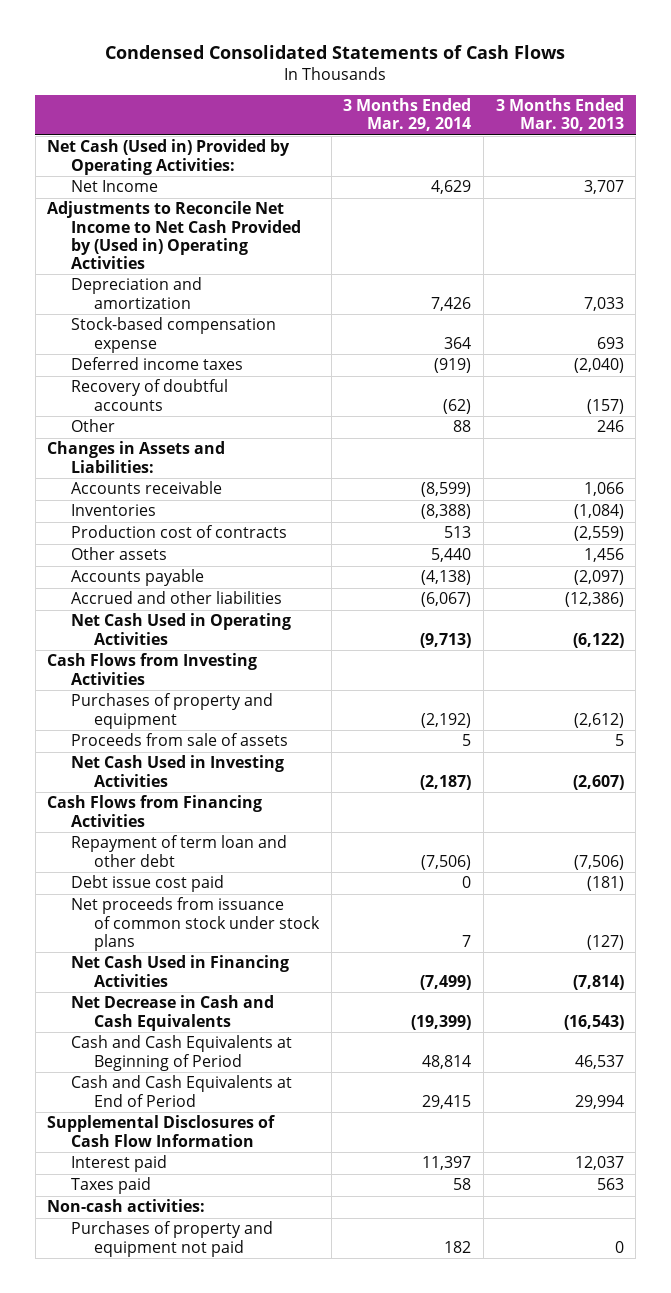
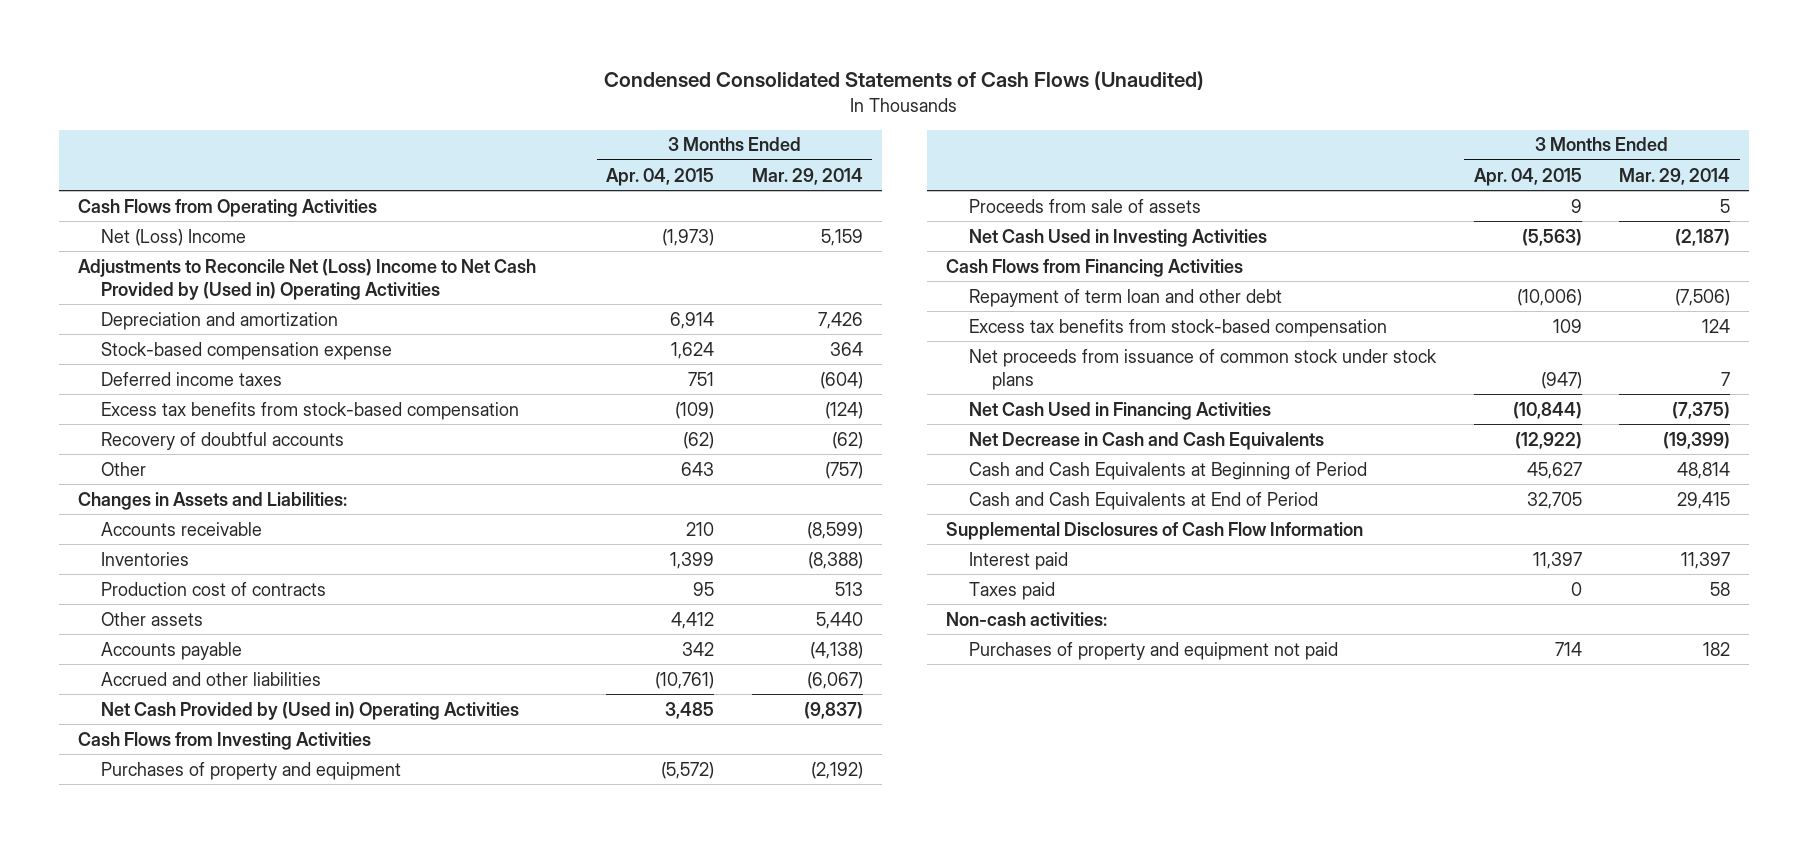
- Condensed Consolidated Statements of Cash Flows
+ Condensed Consolidated Statements of Cash Flows (Unaudited)
- | 3 Months Ended Mar. 29, 2014 | 3 Months Ended Mar. 30, 2013
+ | 3 Months Ended Apr. 04, 2015 | 3 Months Ended Mar. 29, 2014
- Net Cash (Used in) Provided by Operating Activities:
- Net Income | 4,629 | 3,707
- Adjustments to Reconcile Net Income to Net Cash Provided by (Used in) Operating Activities
+ Cash Flows from Operating Activities
+ Net (Loss) Income | (1,973) | 5,159
+ Adjustments to Reconcile Net (Loss) Income to Net Cash Provided by (Used in) Operating Activities
- Deferred income taxes | (919) | (2,040)
+ Deferred income taxes | 751 | (604)
+ Excess tax benefits from stock-based compensation | (109) | (124)
- Other | 88 | 246
+ Other | 643 | (757)
- Net Cash Used in Operating Activities | (9,713) | (6,122)
+ Net Cash Provided by (Used in) Operating Activities | 3,485 | (9,837)
- Debt issue cost paid | 0 | (181)
+ Excess tax benefits from stock-based compensation | 109 | 124
- Net Cash Used in Financing Activities | (7,499) | (7,814)
+ Net Cash Used in Financing Activities | (10,844) | (7,375)

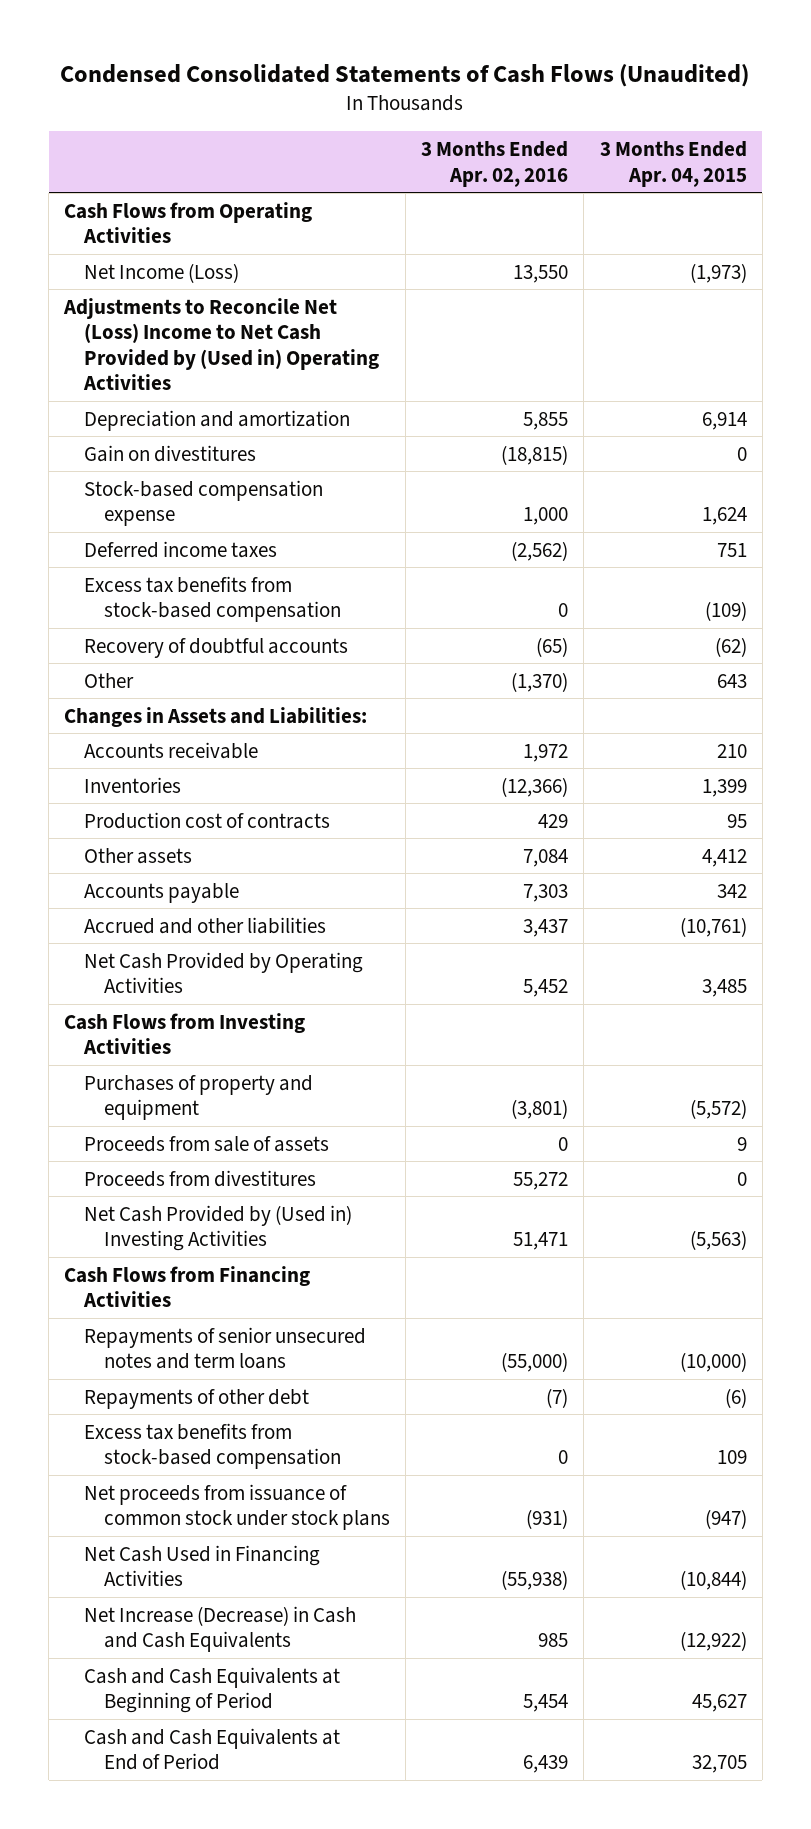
- | 3 Months Ended Apr. 04, 2015 | 3 Months Ended Mar. 29, 2014
+ | 3 Months Ended Apr. 02, 2016 | 3 Months Ended Apr. 04, 2015
- Net (Loss) Income | (1,973) | 5,159
+ Net Income (Loss) | 13,550 | (1,973)
+ Gain on divestitures | (18,815) | 0
- Net Cash Provided by (Used in) Operating Activities | 3,485 | (9,837)
+ Net Cash Provided by Operating Activities | 5,452 | 3,485
- Net Cash Used in Investing Activities | (5,563) | (2,187)
+ Proceeds from divestitures | 55,272 | 0
+ Net Cash Provided by (Used in) Investing Activities | 51,471 | (5,563)
- Repayment of term loan and other debt | (10,006) | (7,506)
+ Repayments of senior unsecured notes and term loans | (55,000) | (10,000)
+ Repayments of other debt | (7) | (6)
- Net Decrease in Cash and Cash Equivalents | (12,922) | (19,399)
+ Net Increase (Decrease) in Cash and Cash Equivalents | 985 | (12,922)
- Supplemental Disclosures of Cash Flow Information
- Interest paid | 11,397 | 11,397
- Taxes paid | 0 | 58
- Non-cash activities:
- Purchases of property and equipment not paid | 714 | 182

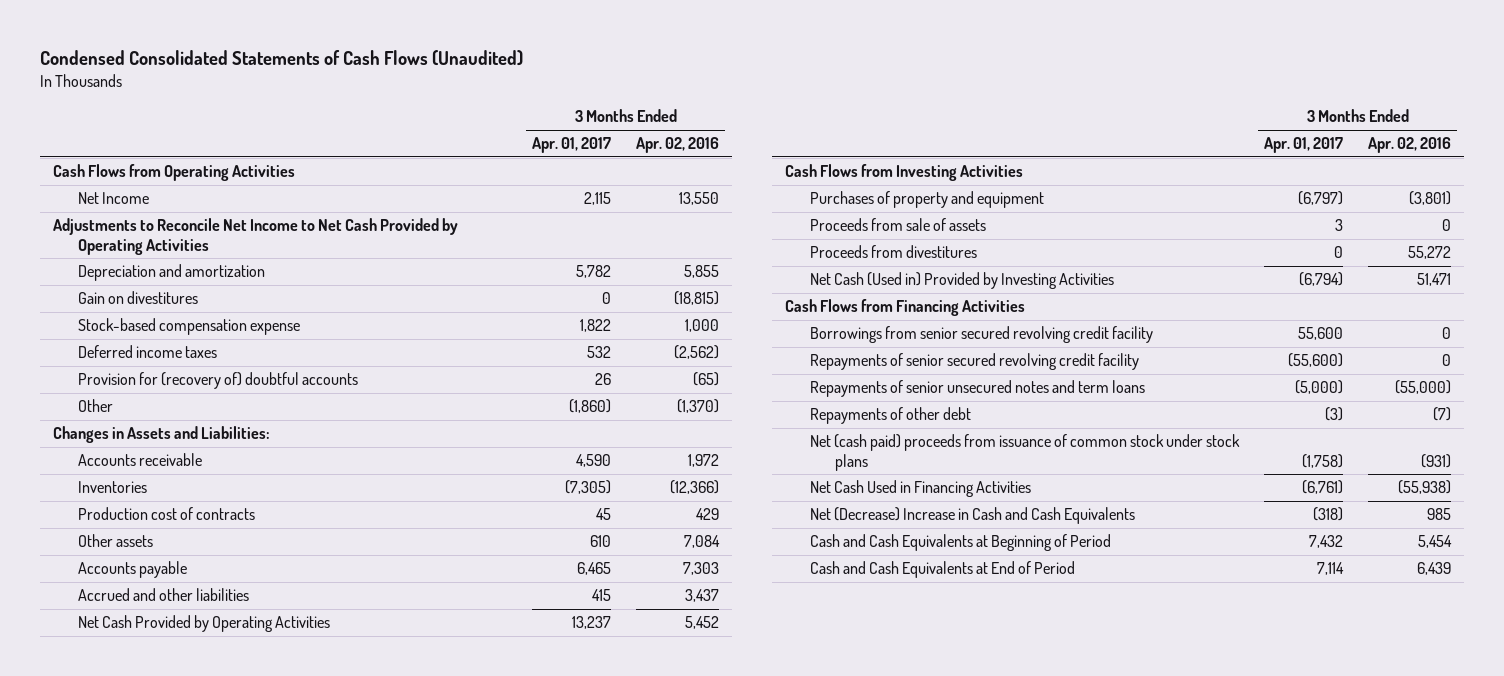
- | 3 Months Ended Apr. 02, 2016 | 3 Months Ended Apr. 04, 2015
+ | 3 Months Ended Apr. 01, 2017 | 3 Months Ended Apr. 02, 2016
- Net Income (Loss) | 13,550 | (1,973)
- Adjustments to Reconcile Net (Loss) Income to Net Cash Provided by (Used in) Operating Activities
+ Net Income | 2,115 | 13,550
+ Adjustments to Reconcile Net Income to Net Cash Provided by Operating Activities
- Excess tax benefits from stock-based compensation | 0 | (109)
- Recovery of doubtful accounts | (65) | (62)
+ Provision for (recovery of) doubtful accounts | 26 | (65)
- Net Cash Provided by (Used in) Investing Activities | 51,471 | (5,563)
+ Net Cash (Used in) Provided by Investing Activities | (6,794) | 51,471
+ Borrowings from senior secured revolving credit facility | 55,600 | 0
+ Repayments of senior secured revolving credit facility | (55,600) | 0
- Excess tax benefits from stock-based compensation | 0 | 109
- Net proceeds from issuance of common stock under stock plans | (931) | (947)
+ Net (cash paid) proceeds from issuance of common stock under stock plans | (1,758) | (931)
- Net Increase (Decrease) in Cash and Cash Equivalents | 985 | (12,922)
+ Net (Decrease) Increase in Cash and Cash Equivalents | (318) | 985

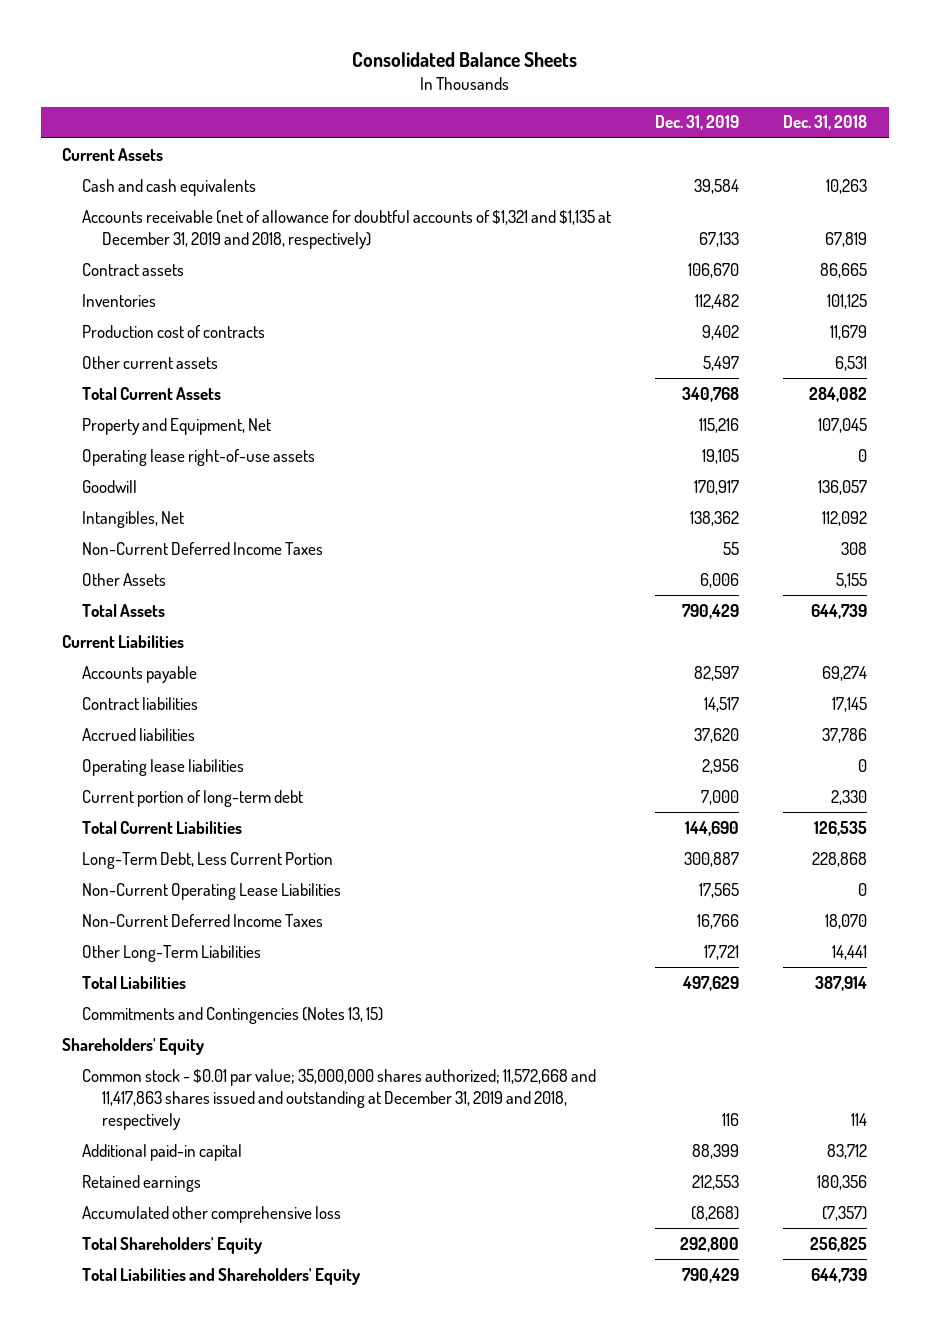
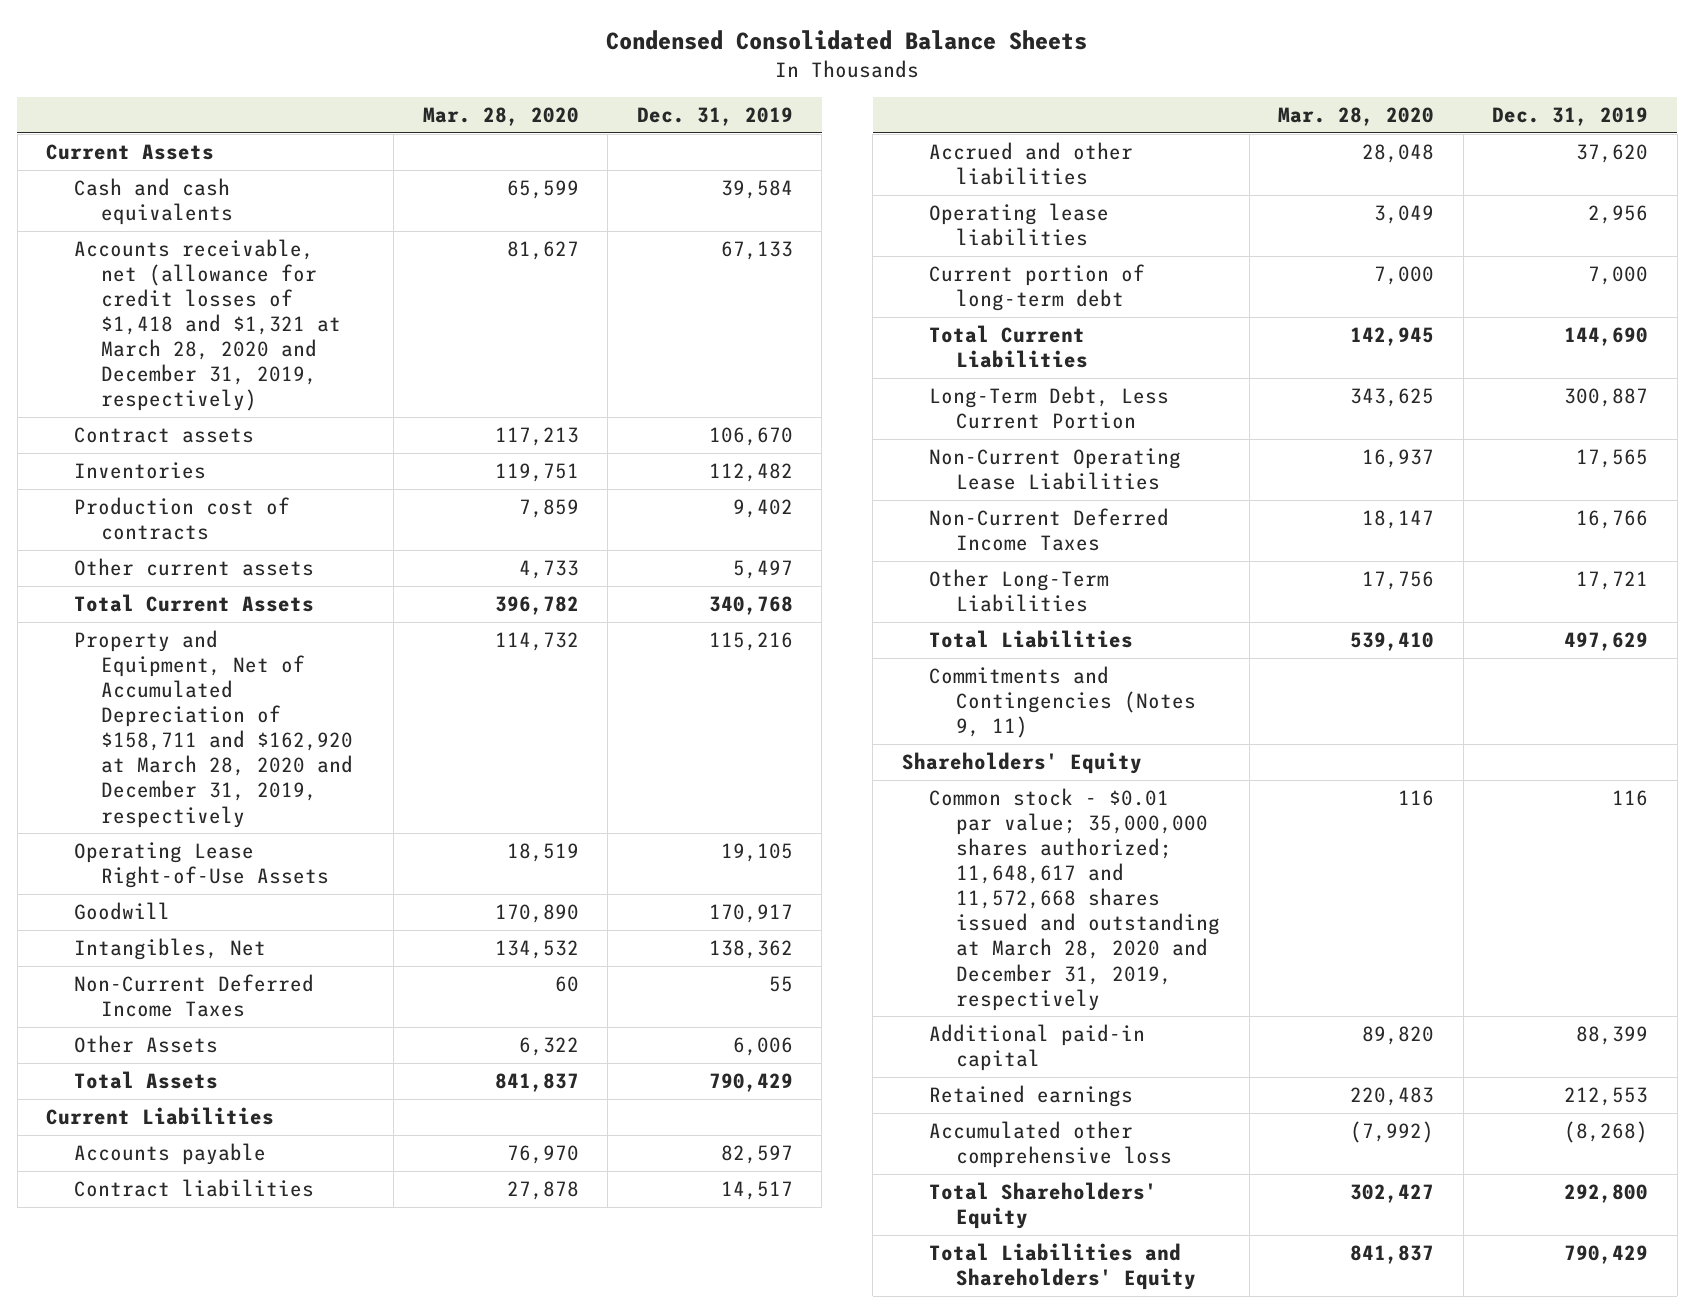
- Consolidated Balance Sheets
+ Condensed Consolidated Balance Sheets
- | Dec. 31, 2019 | Dec. 31, 2018
+ | Mar. 28, 2020 | Dec. 31, 2019
- Accounts receivable (net of allowance for doubtful accounts of $1,321 and $1,135 at December 31, 2019 and 2018, respectively) | 67,133 | 67,819
+ Accounts receivable, net (allowance for credit losses of $1,418 and $1,321 at March 28, 2020 and December 31, 2019, respectively) | 81,627 | 67,133
- Property and Equipment, Net | 115,216 | 107,045
- Operating lease right-of-use assets | 19,105 | 0
+ Property and Equipment, Net of Accumulated Depreciation of $158,711 and $162,920 at March 28, 2020 and December 31, 2019, respectively | 114,732 | 115,216
+ Operating Lease Right-of-Use Assets | 18,519 | 19,105
- Accrued liabilities | 37,620 | 37,786
+ Accrued and other liabilities | 28,048 | 37,620
- Commitments and Contingencies (Notes 13, 15)
+ Commitments and Contingencies (Notes 9, 11)
- Common stock - $0.01 par value; 35,000,000 shares authorized; 11,572,668 and 11,417,863 shares issued and outstanding at December 31, 2019 and 2018, respectively | 116 | 114
+ Common stock - $0.01 par value; 35,000,000 shares authorized; 11,648,617 and 11,572,668 shares issued and outstanding at March 28, 2020 and December 31, 2019, respectively | 116 | 116

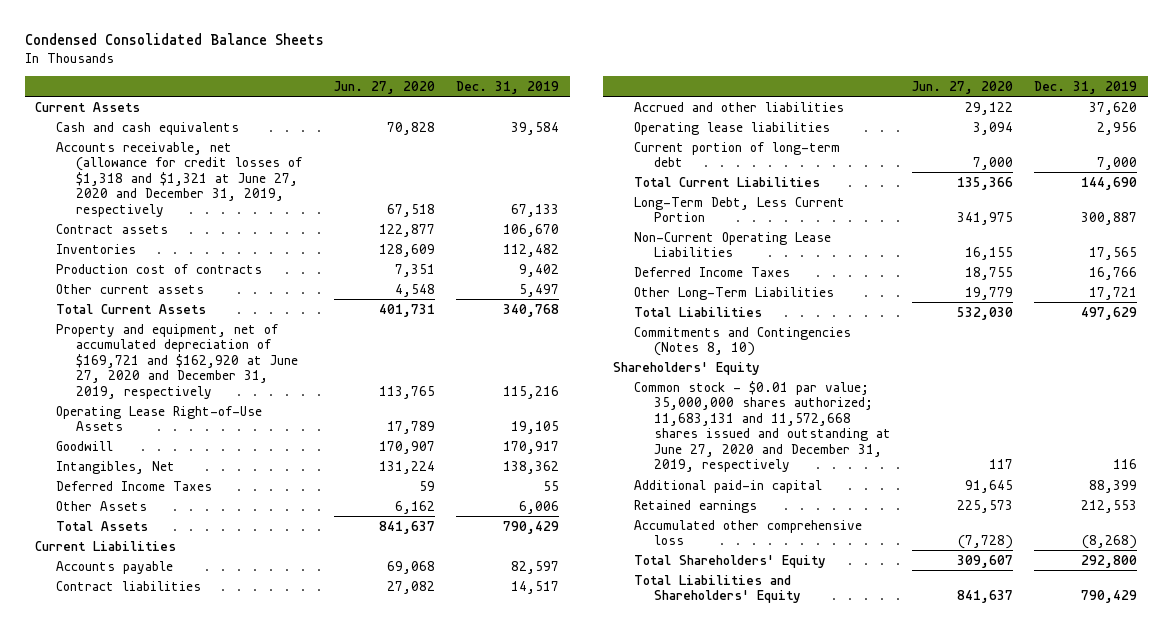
- | Mar. 28, 2020 | Dec. 31, 2019
+ | Jun. 27, 2020 | Dec. 31, 2019
- Accounts receivable, net (allowance for credit losses of $1,418 and $1,321 at March 28, 2020 and December 31, 2019, respectively) | 81,627 | 67,133
+ Accounts receivable, net (allowance for credit losses of $1,318 and $1,321 at June 27, 2020 and December 31, 2019, respectively | 67,518 | 67,133
- Property and Equipment, Net of Accumulated Depreciation of $158,711 and $162,920 at March 28, 2020 and December 31, 2019, respectively | 114,732 | 115,216
+ Property and equipment, net of accumulated depreciation of $169,721 and $162,920 at June 27, 2020 and December 31, 2019, respectively | 113,765 | 115,216
- Non-Current Deferred Income Taxes | 60 | 55
+ Deferred Income Taxes | 59 | 55
- Non-Current Deferred Income Taxes | 18,147 | 16,766
+ Deferred Income Taxes | 18,755 | 16,766
- Commitments and Contingencies (Notes 9, 11)
+ Commitments and Contingencies (Notes 8, 10)
- Common stock - $0.01 par value; 35,000,000 shares authorized; 11,648,617 and 11,572,668 shares issued and outstanding at March 28, 2020 and December 31, 2019, respectively | 116 | 116
+ Common stock - $0.01 par value; 35,000,000 shares authorized; 11,683,131 and 11,572,668 shares issued and outstanding at June 27, 2020 and December 31, 2019, respectively | 117 | 116

